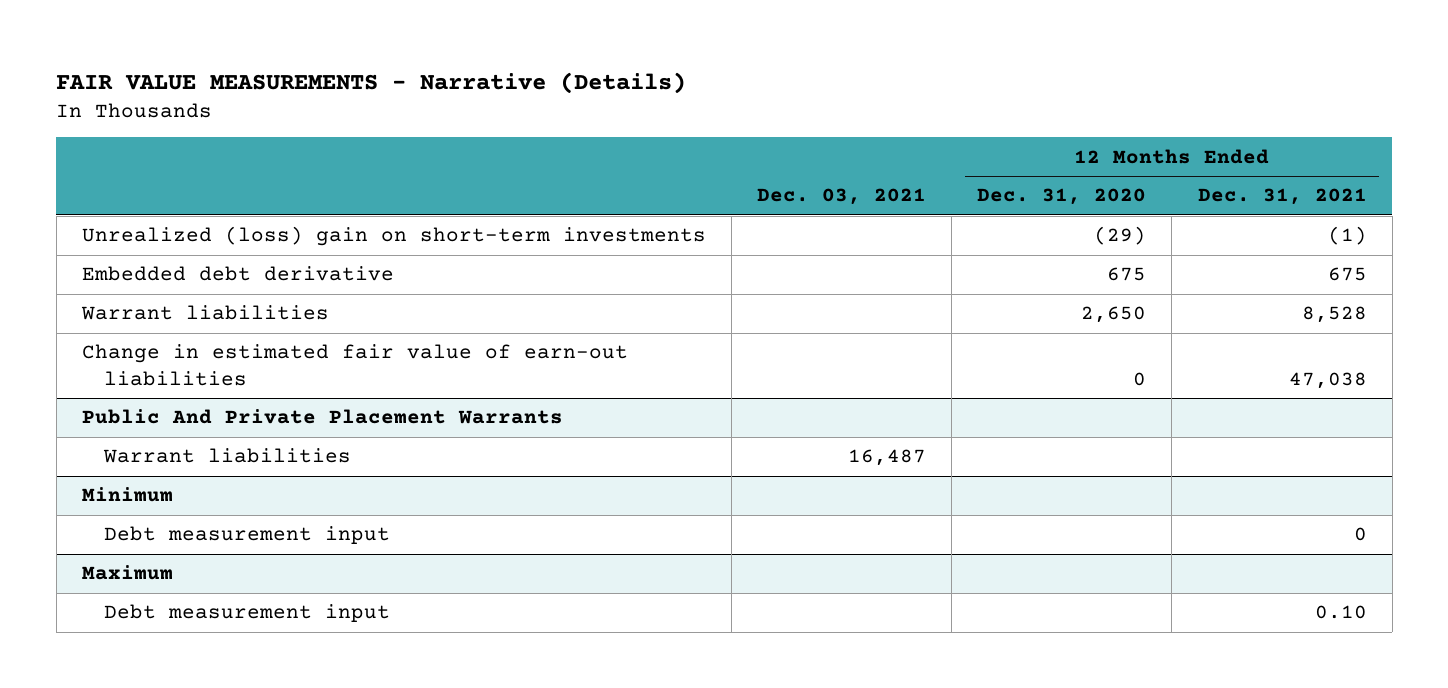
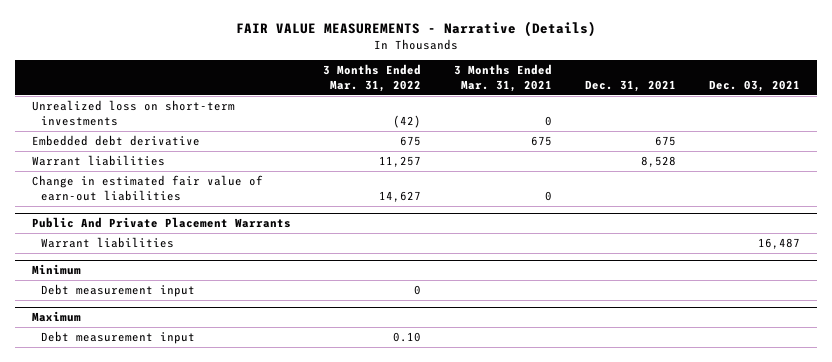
- | Dec. 03, 2021 | 12 Months Ended Dec. 31, 2020 | 12 Months Ended Dec. 31, 2021
+ | 3 Months Ended Mar. 31, 2022 | 3 Months Ended Mar. 31, 2021 | Dec. 31, 2021 | Dec. 03, 2021
- Unrealized (loss) gain on short-term investments | | (29) | (1)
+ Unrealized loss on short-term investments | (42) | 0 | |

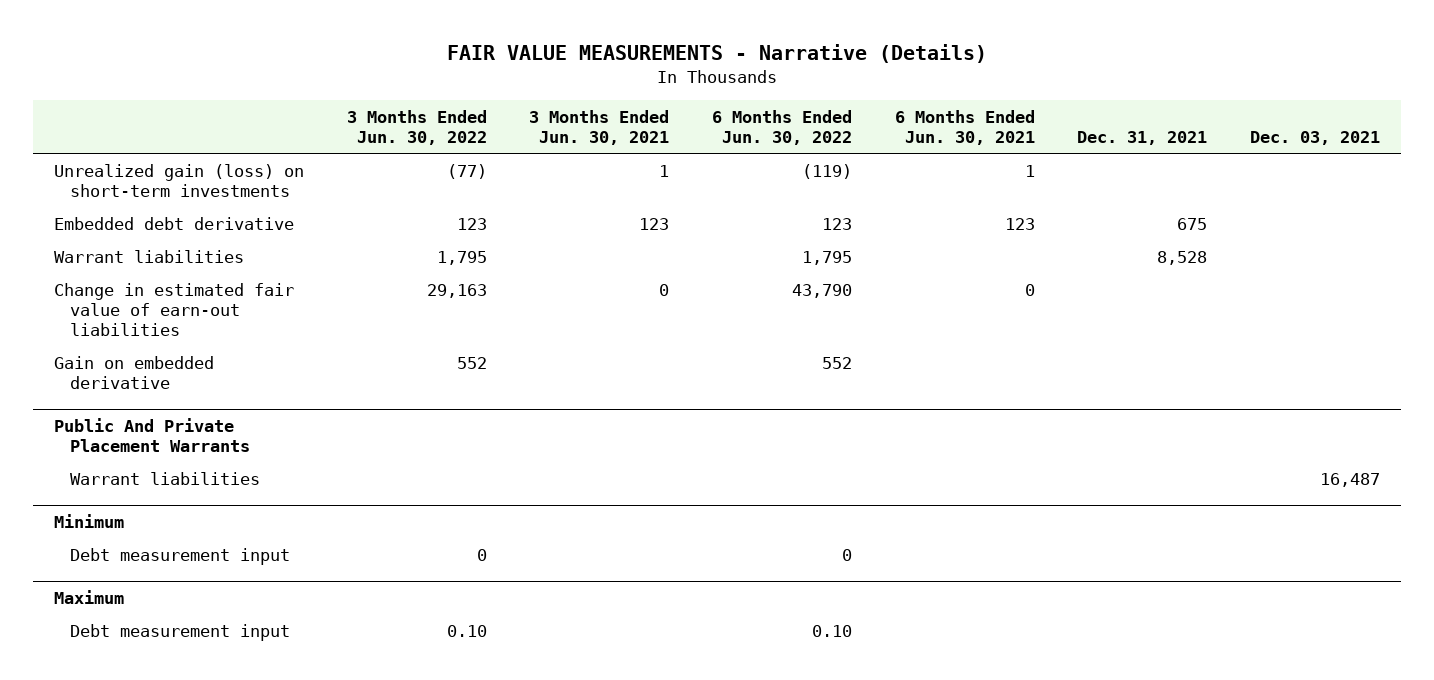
- | 3 Months Ended Mar. 31, 2022 | 3 Months Ended Mar. 31, 2021 | Dec. 31, 2021 | Dec. 03, 2021
+ | 3 Months Ended Jun. 30, 2022 | 3 Months Ended Jun. 30, 2021 | 6 Months Ended Jun. 30, 2022 | 6 Months Ended Jun. 30, 2021 | Dec. 31, 2021 | Dec. 03, 2021
- Unrealized loss on short-term investments | (42) | 0 | |
+ Unrealized gain (loss) on short-term investments | (77) | 1 | (119) | 1 | |
+ Gain on embedded derivative | 552 | | 552 | | |

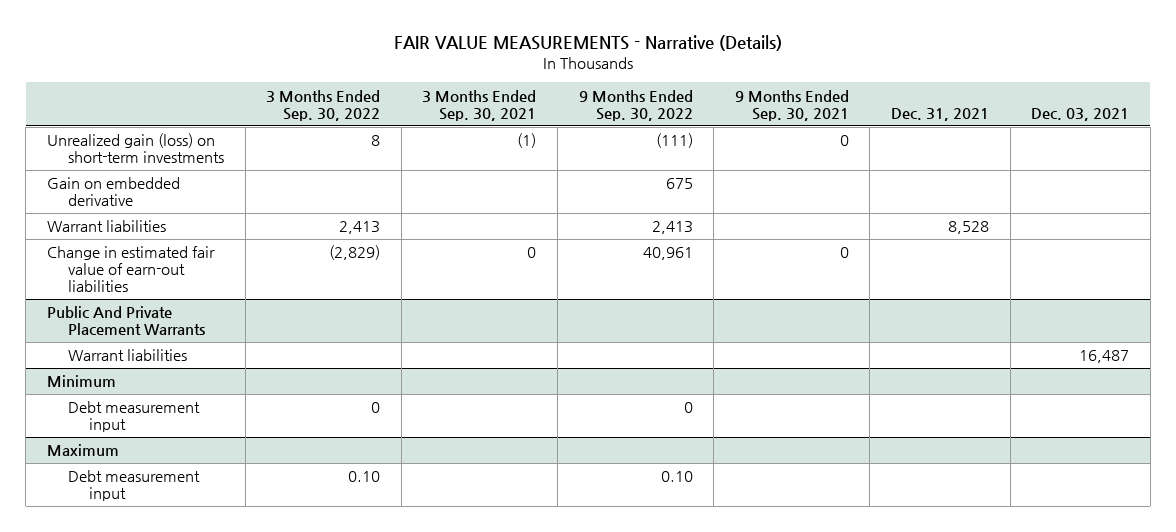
- | 3 Months Ended Jun. 30, 2022 | 3 Months Ended Jun. 30, 2021 | 6 Months Ended Jun. 30, 2022 | 6 Months Ended Jun. 30, 2021 | Dec. 31, 2021 | Dec. 03, 2021
+ | 3 Months Ended Sep. 30, 2022 | 3 Months Ended Sep. 30, 2021 | 9 Months Ended Sep. 30, 2022 | 9 Months Ended Sep. 30, 2021 | Dec. 31, 2021 | Dec. 03, 2021
- Embedded debt derivative | 123 | 123 | 123 | 123 | 675 |
moved up: Gain on embedded derivative | | | 675 | | |

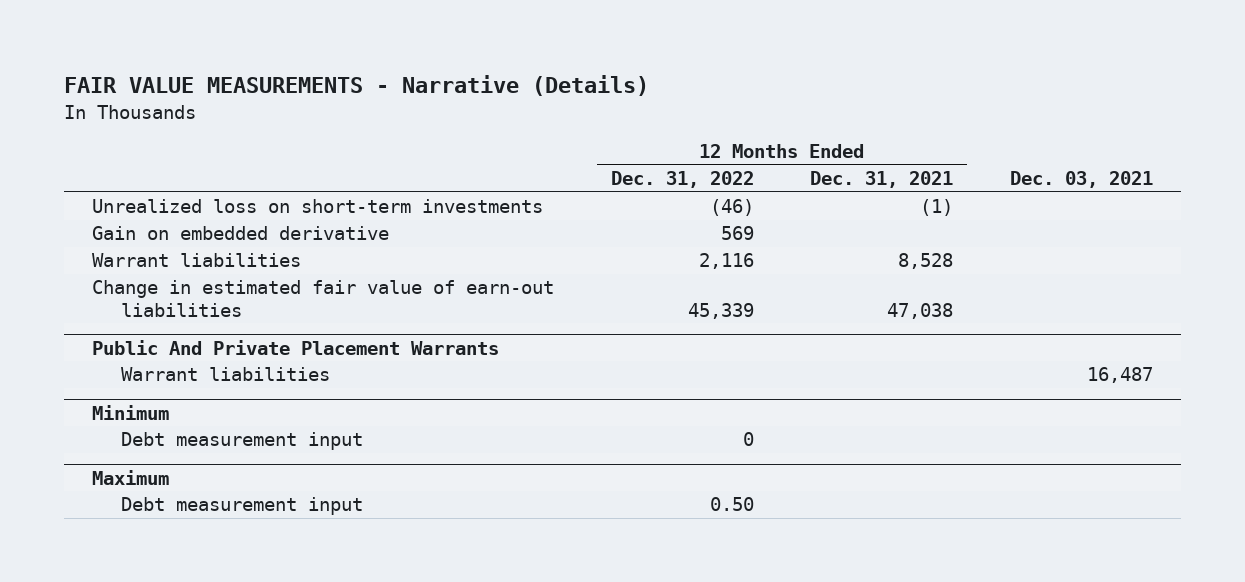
- | 3 Months Ended Sep. 30, 2022 | 3 Months Ended Sep. 30, 2021 | 9 Months Ended Sep. 30, 2022 | 9 Months Ended Sep. 30, 2021 | Dec. 31, 2021 | Dec. 03, 2021
+ | 12 Months Ended Dec. 31, 2022 | 12 Months Ended Dec. 31, 2021 | Dec. 03, 2021
- Unrealized gain (loss) on short-term investments | 8 | (1) | (111) | 0 | |
+ Unrealized loss on short-term investments | (46) | (1) |

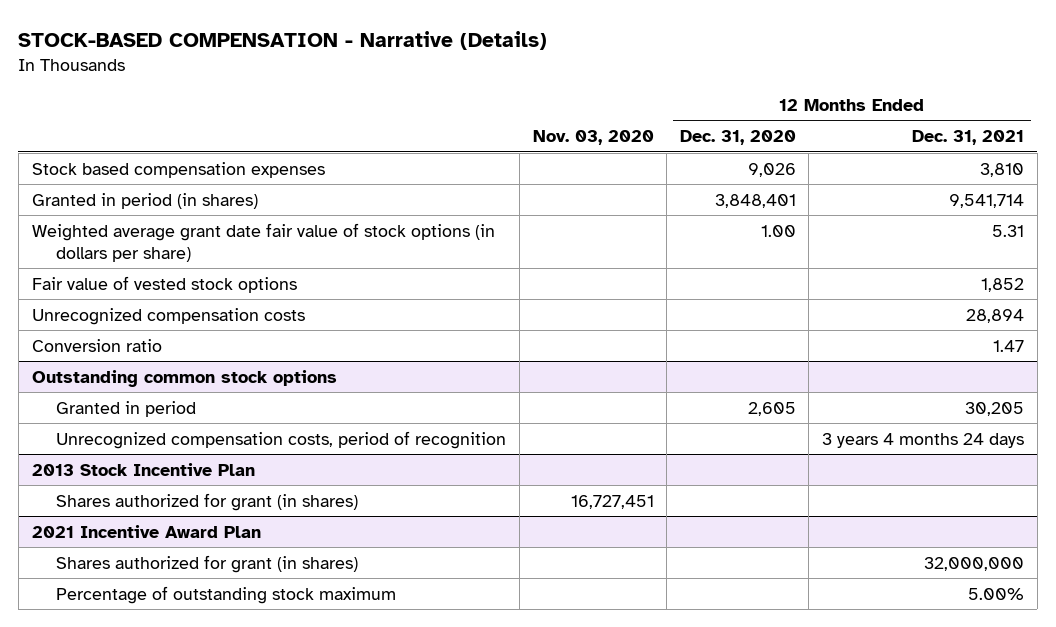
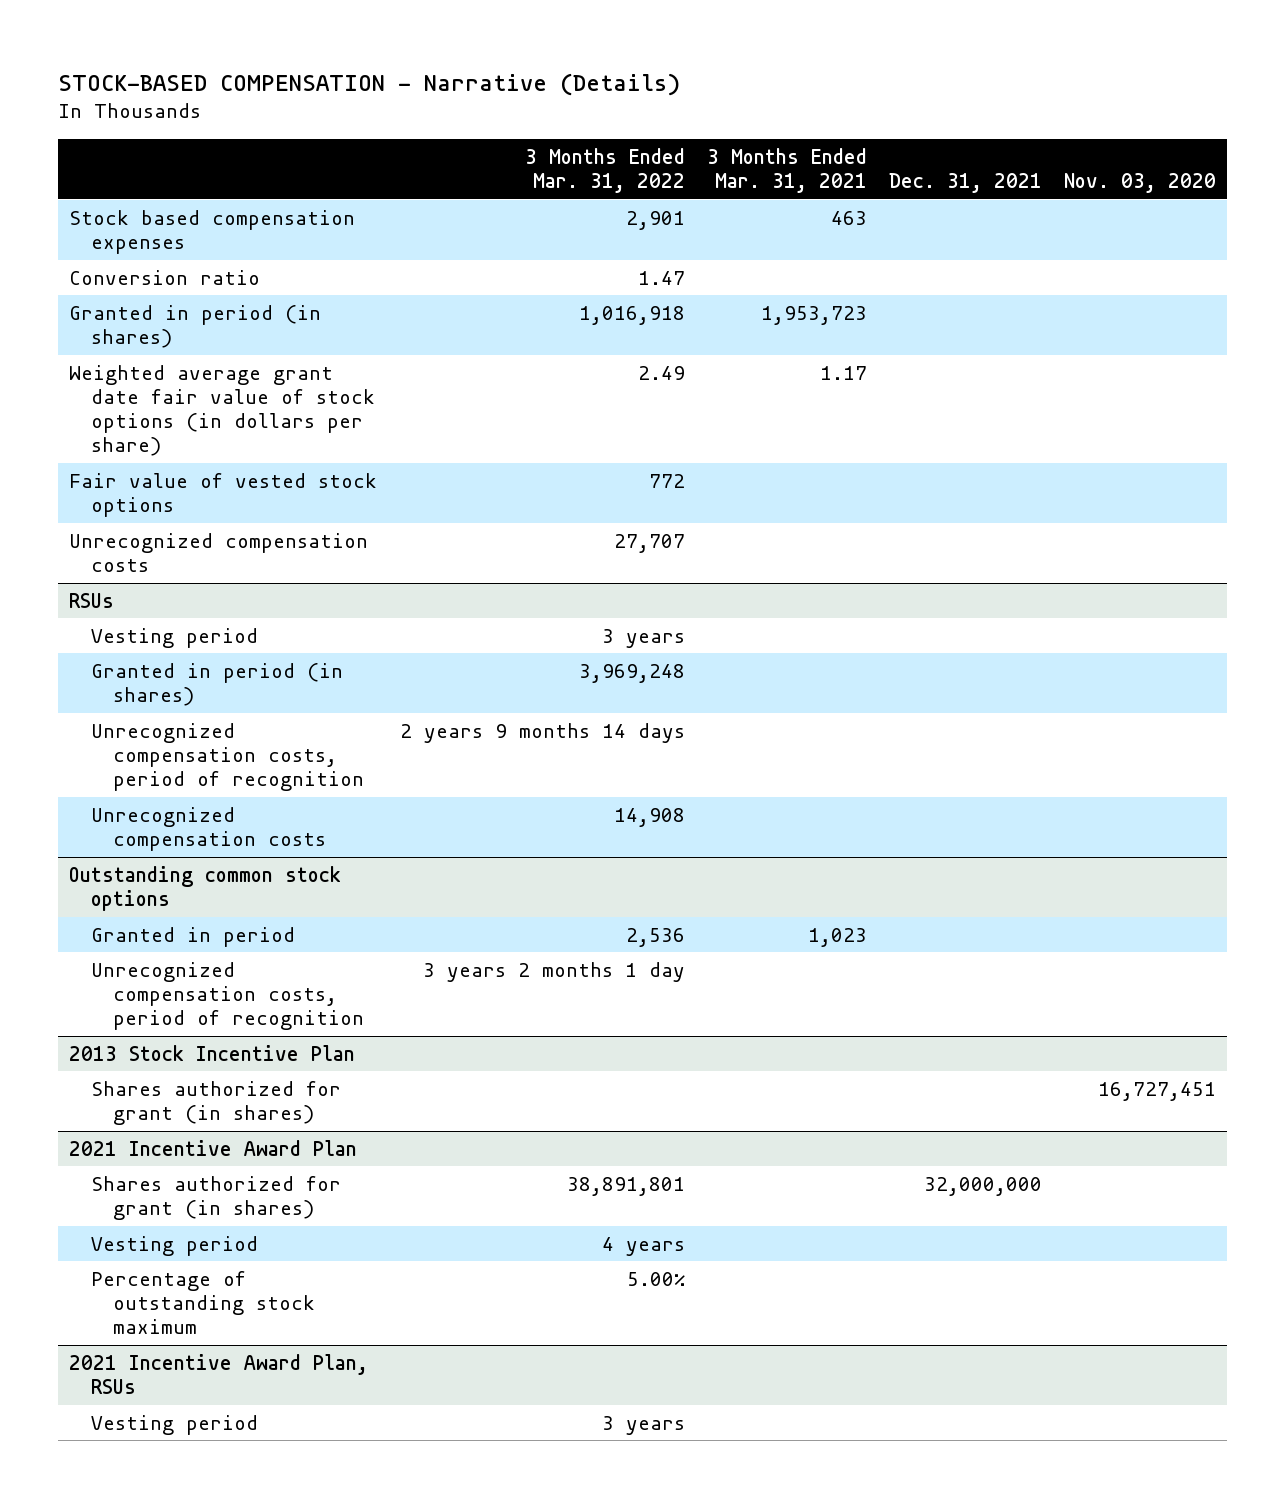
- | Nov. 03, 2020 | 12 Months Ended Dec. 31, 2020 | 12 Months Ended Dec. 31, 2021
+ | 3 Months Ended Mar. 31, 2022 | 3 Months Ended Mar. 31, 2021 | Dec. 31, 2021 | Nov. 03, 2020
moved up: Conversion ratio | 1.47 | | |
+ RSUs
+ Vesting period | 3 years | | |
+ Granted in period (in shares) | 3,969,248 | | |
+ Unrecognized compensation costs, period of recognition | 2 years 9 months 14 days | | |
+ Unrecognized compensation costs | 14,908 | | |
@ 2021 Incentive Award Plan
+ Vesting period | 4 years | | |
+ 2021 Incentive Award Plan, RSUs
+ Vesting period | 3 years | | |

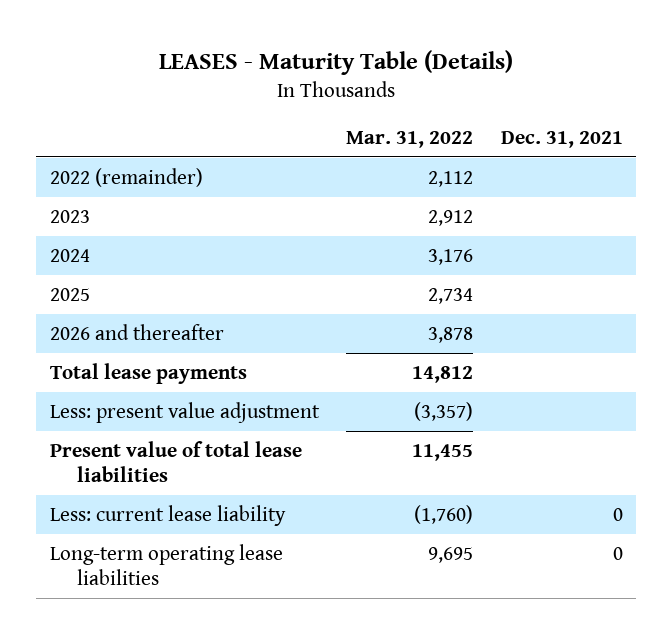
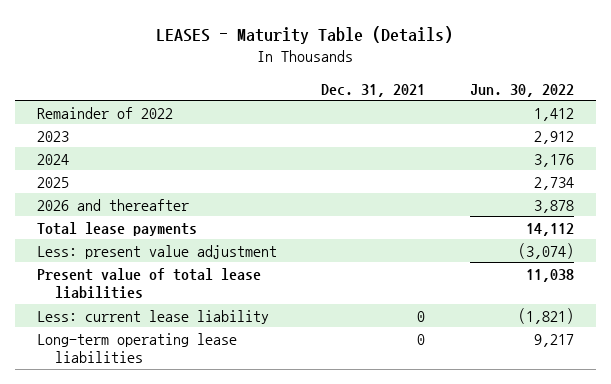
- | Mar. 31, 2022 | Dec. 31, 2021
+ | Dec. 31, 2021 | Jun. 30, 2022
- 2022 (remainder) | 2,112 |
+ Remainder of 2022 | | 1,412

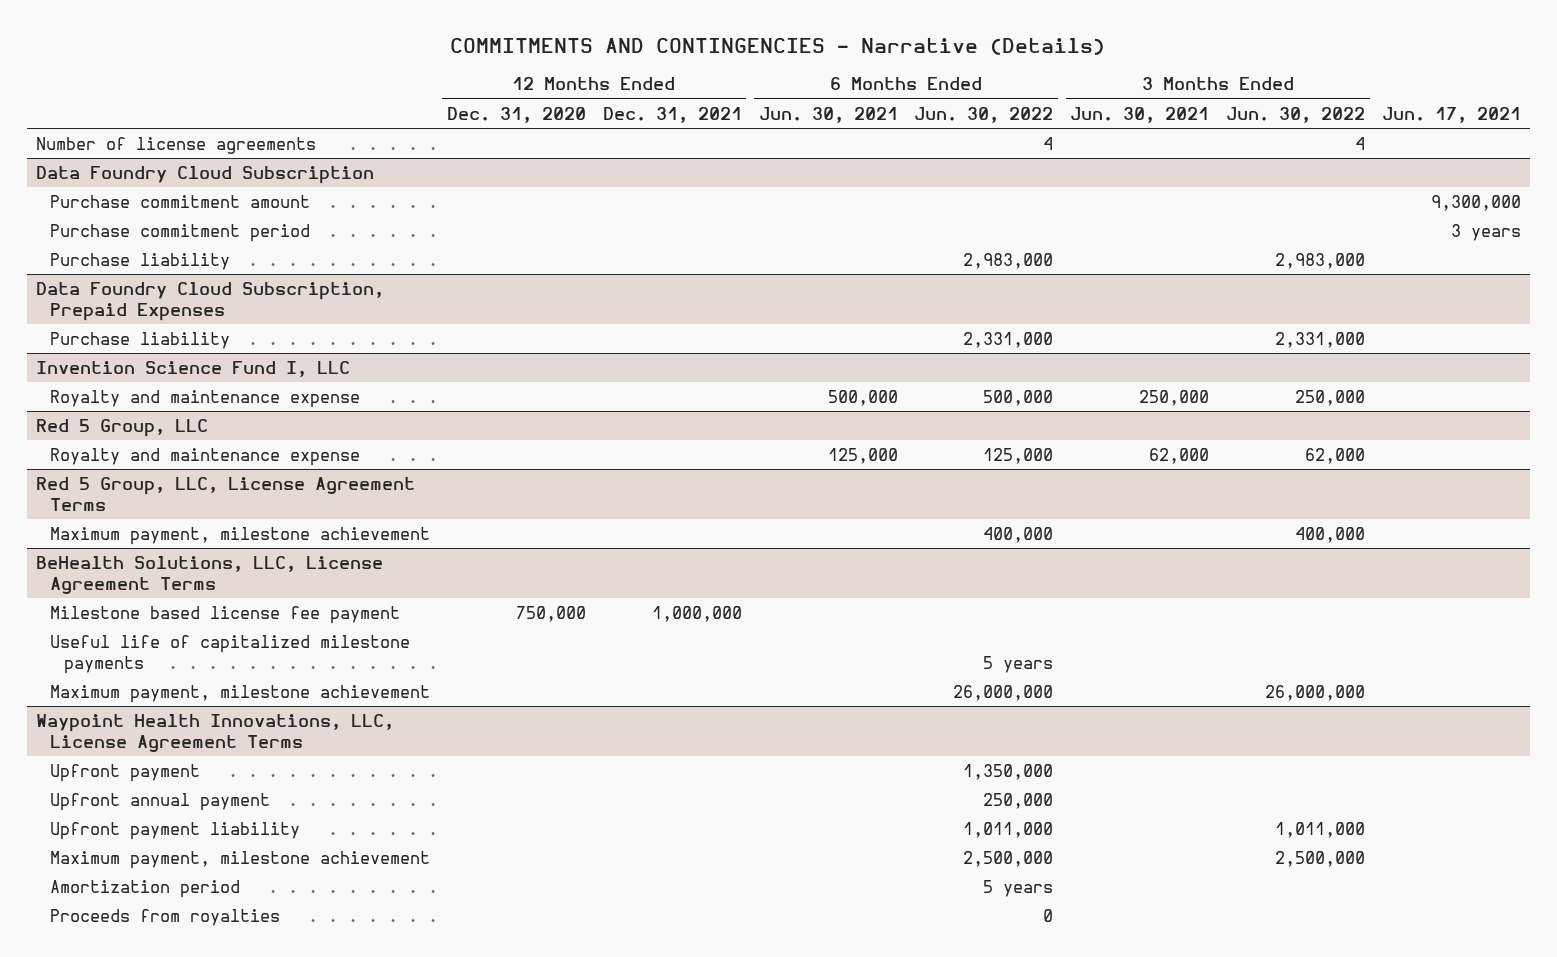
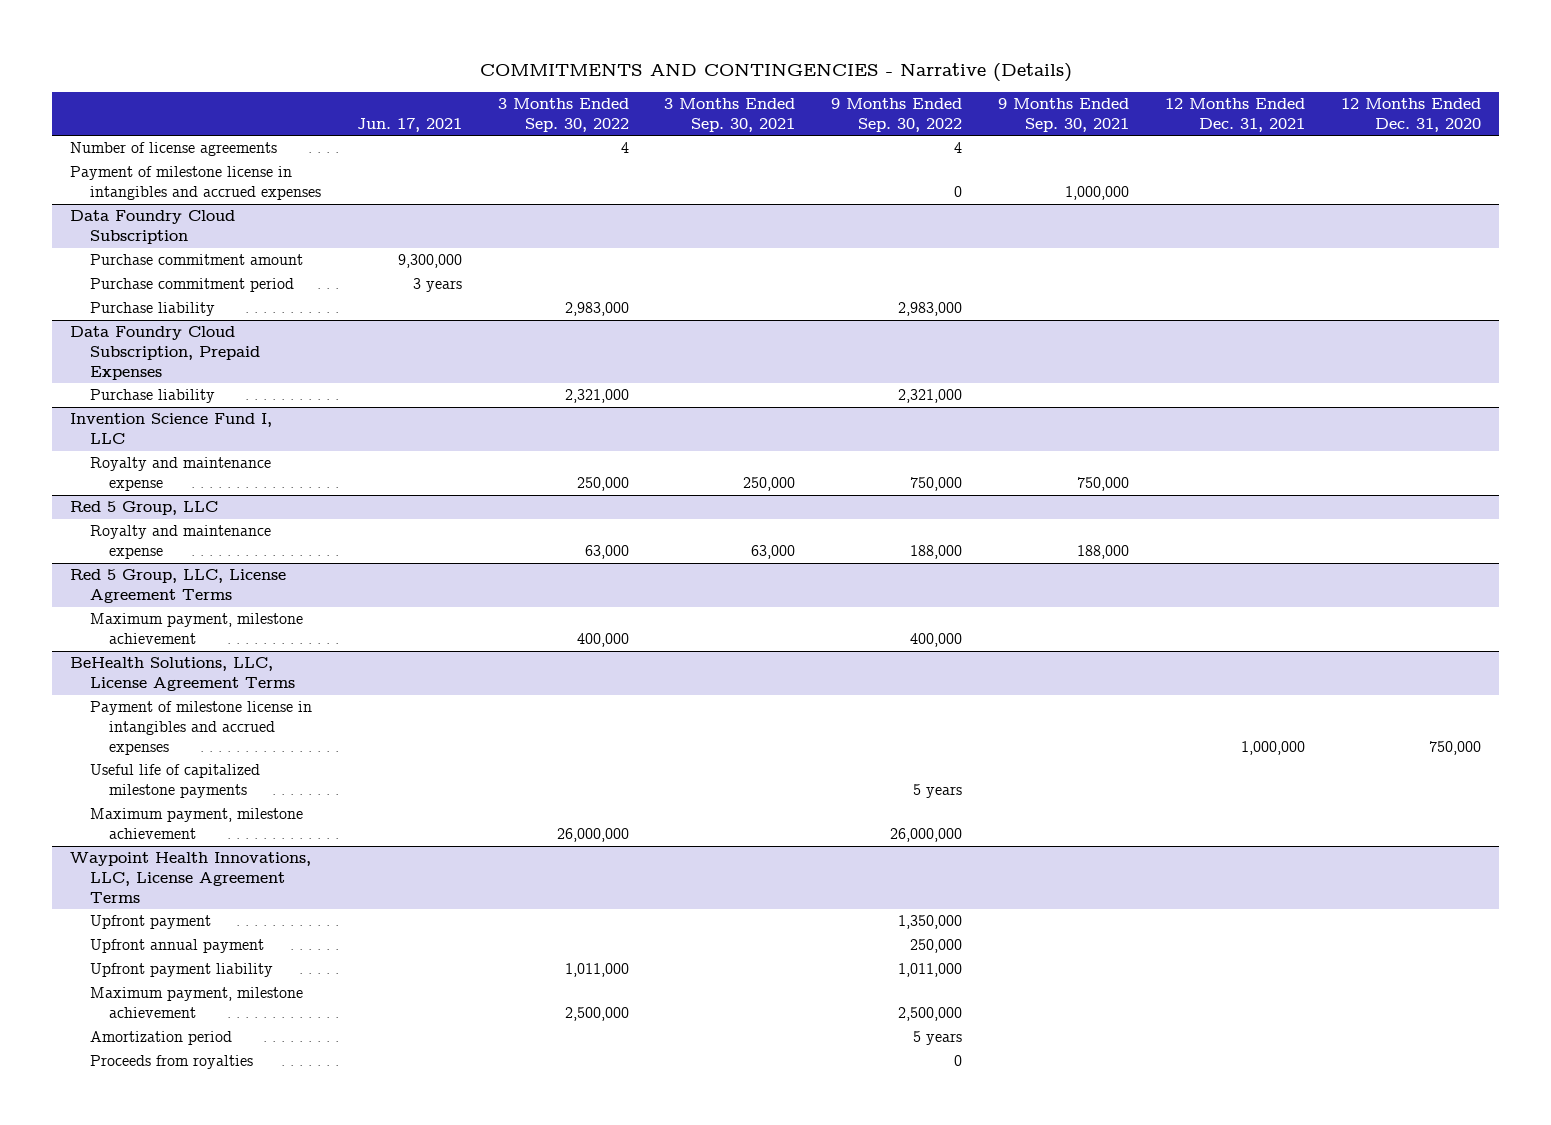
- | 12 Months Ended Dec. 31, 2020 | 12 Months Ended Dec. 31, 2021 | 6 Months Ended Jun. 30, 2021 | 6 Months Ended Jun. 30, 2022 | 3 Months Ended Jun. 30, 2021 | 3 Months Ended Jun. 30, 2022 | Jun. 17, 2021
+ | Jun. 17, 2021 | 3 Months Ended Sep. 30, 2022 | 3 Months Ended Sep. 30, 2021 | 9 Months Ended Sep. 30, 2022 | 9 Months Ended Sep. 30, 2021 | 12 Months Ended Dec. 31, 2021 | 12 Months Ended Dec. 31, 2020
+ Payment of milestone license in intangibles and accrued expenses | | | | 0 | 1,000,000 | |
@ BeHealth Solutions, LLC, License Agreement Terms
- Milestone based license fee payment | 750,000 | 1,000,000 | | | | |
+ Payment of milestone license in intangibles and accrued expenses | | | | | | 1,000,000 | 750,000

